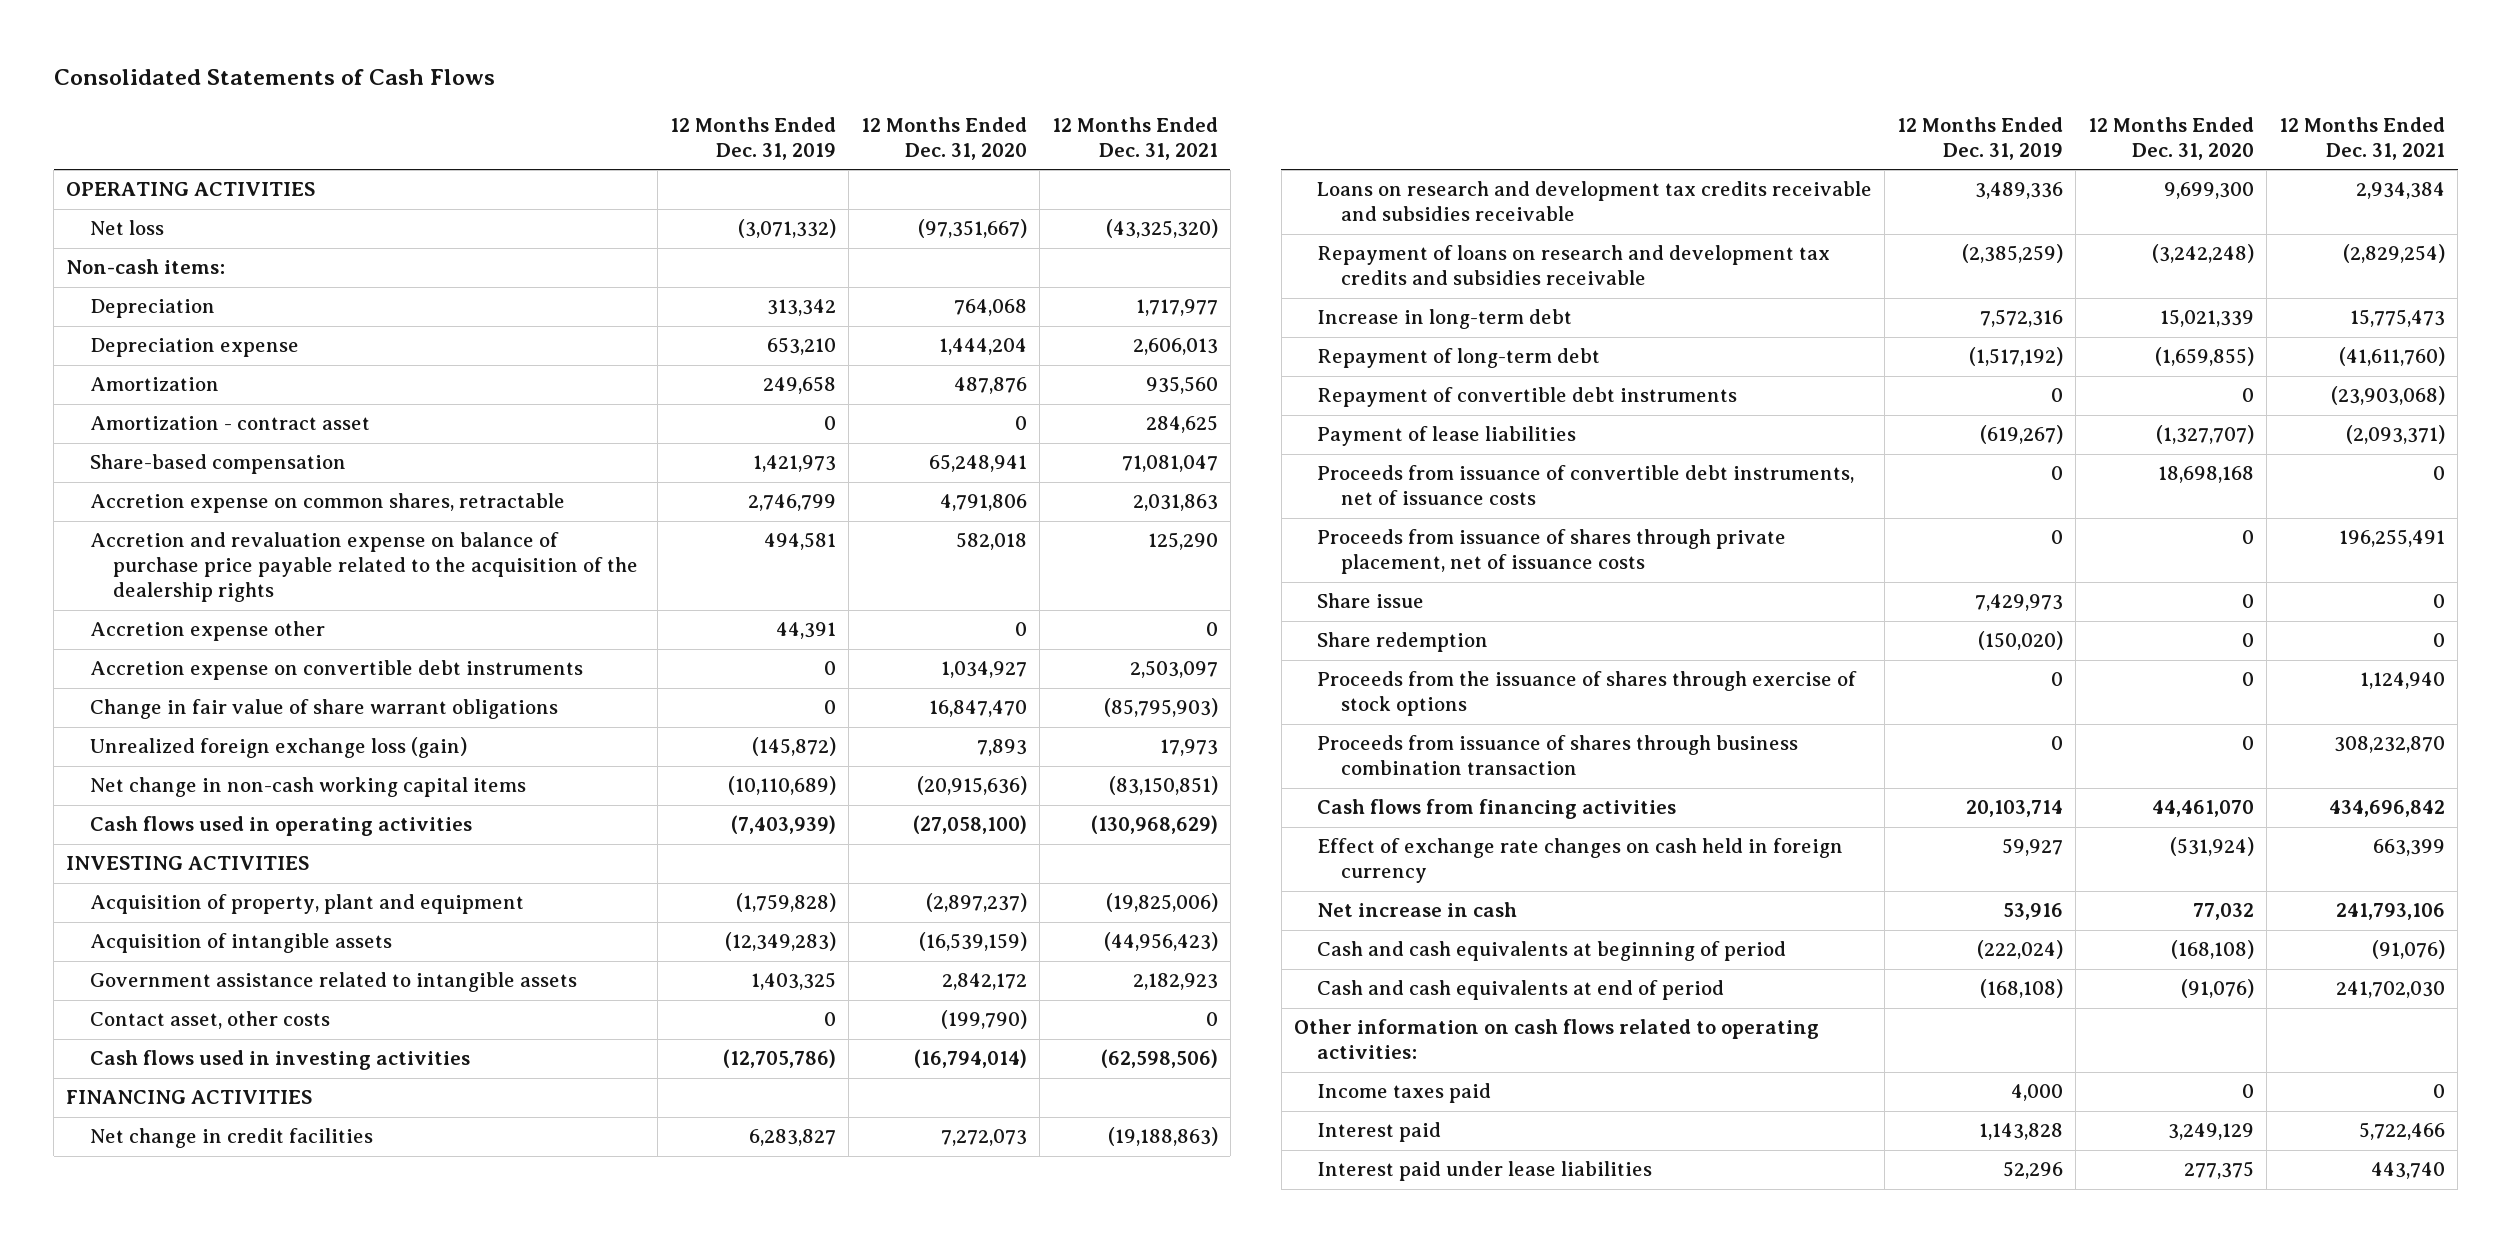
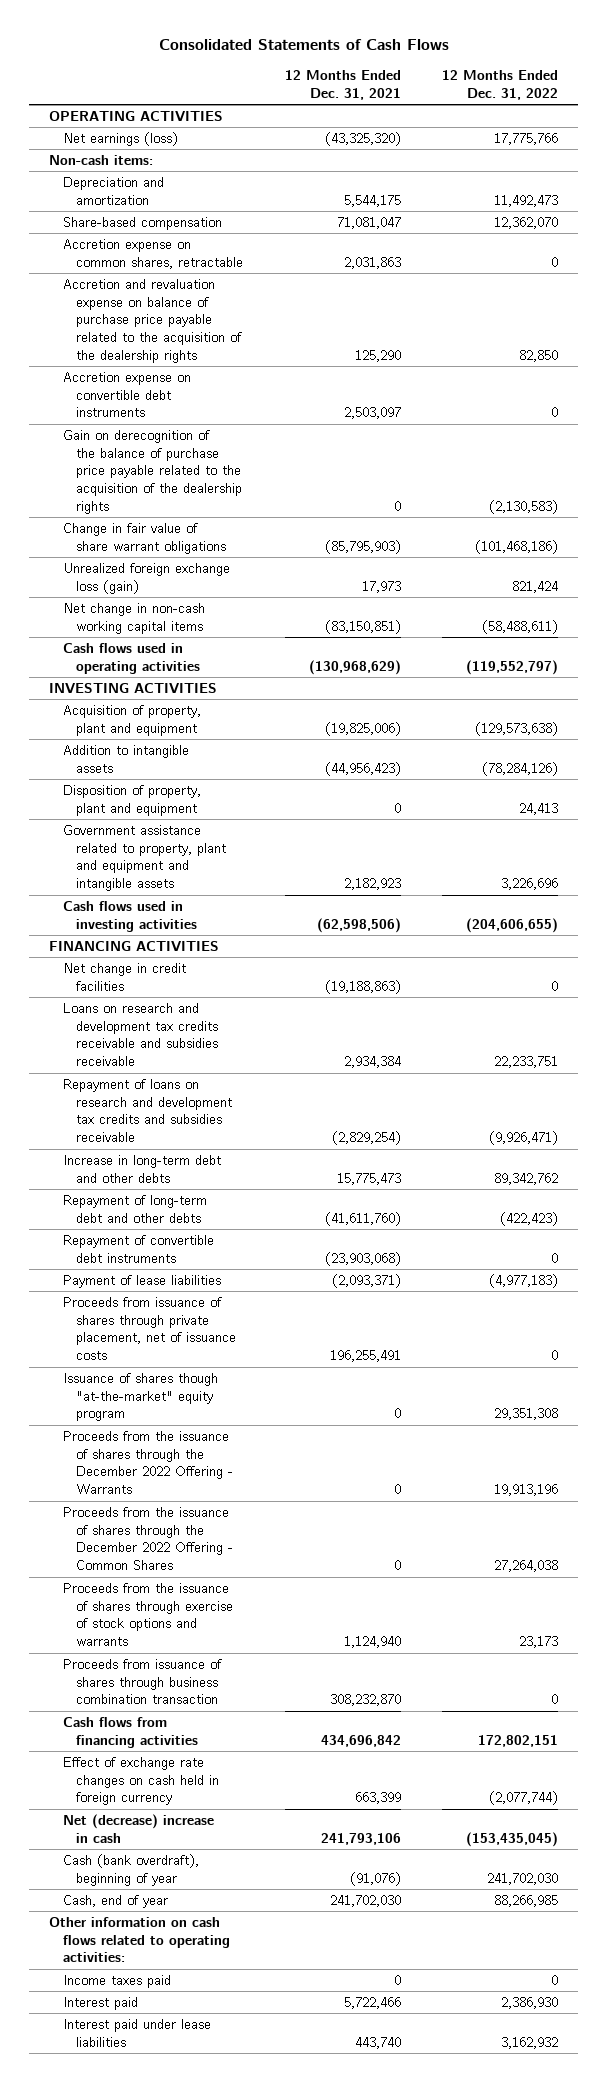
- | 12 Months Ended Dec. 31, 2019 | 12 Months Ended Dec. 31, 2020 | 12 Months Ended Dec. 31, 2021
+ | 12 Months Ended Dec. 31, 2021 | 12 Months Ended Dec. 31, 2022
- Net loss | (3,071,332) | (97,351,667) | (43,325,320)
+ Net earnings (loss) | (43,325,320) | 17,775,766
- Depreciation | 313,342 | 764,068 | 1,717,977
- Depreciation expense | 653,210 | 1,444,204 | 2,606,013
- Amortization | 249,658 | 487,876 | 935,560
- Amortization - contract asset | 0 | 0 | 284,625
+ Depreciation and amortization | 5,544,175 | 11,492,473
- Accretion expense other | 44,391 | 0 | 0
+ Gain on derecognition of the balance of purchase price payable related to the acquisition of the dealership rights | 0 | (2,130,583)
- Acquisition of intangible assets | (12,349,283) | (16,539,159) | (44,956,423)
- Government assistance related to intangible assets | 1,403,325 | 2,842,172 | 2,182,923
- Contact asset, other costs | 0 | (199,790) | 0
+ Addition to intangible assets | (44,956,423) | (78,284,126)
+ Disposition of property, plant and equipment | 0 | 24,413
+ Government assistance related to property, plant and equipment and intangible assets | 2,182,923 | 3,226,696
- Increase in long-term debt | 7,572,316 | 15,021,339 | 15,775,473
- Repayment of long-term debt | (1,517,192) | (1,659,855) | (41,611,760)
+ Increase in long-term debt and other debts | 15,775,473 | 89,342,762
+ Repayment of long-term debt and other debts | (41,611,760) | (422,423)
- Proceeds from issuance of convertible debt instruments, net of issuance costs | 0 | 18,698,168 | 0
- Share issue | 7,429,973 | 0 | 0
- Share redemption | (150,020) | 0 | 0
- Proceeds from the issuance of shares through exercise of stock options | 0 | 0 | 1,124,940
+ Issuance of shares though "at-the-market" equity program | 0 | 29,351,308
+ Proceeds from the issuance of shares through the December 2022 Offering - Warrants | 0 | 19,913,196
+ Proceeds from the issuance of shares through the December 2022 Offering - Common Shares | 0 | 27,264,038
+ Proceeds from the issuance of shares through exercise of stock options and warrants | 1,124,940 | 23,173
- Net increase in cash | 53,916 | 77,032 | 241,793,106
- Cash and cash equivalents at beginning of period | (222,024) | (168,108) | (91,076)
- Cash and cash equivalents at end of period | (168,108) | (91,076) | 241,702,030
+ Net (decrease) increase in cash | 241,793,106 | (153,435,045)
+ Cash (bank overdraft), beginning of year | (91,076) | 241,702,030
+ Cash, end of year | 241,702,030 | 88,266,985

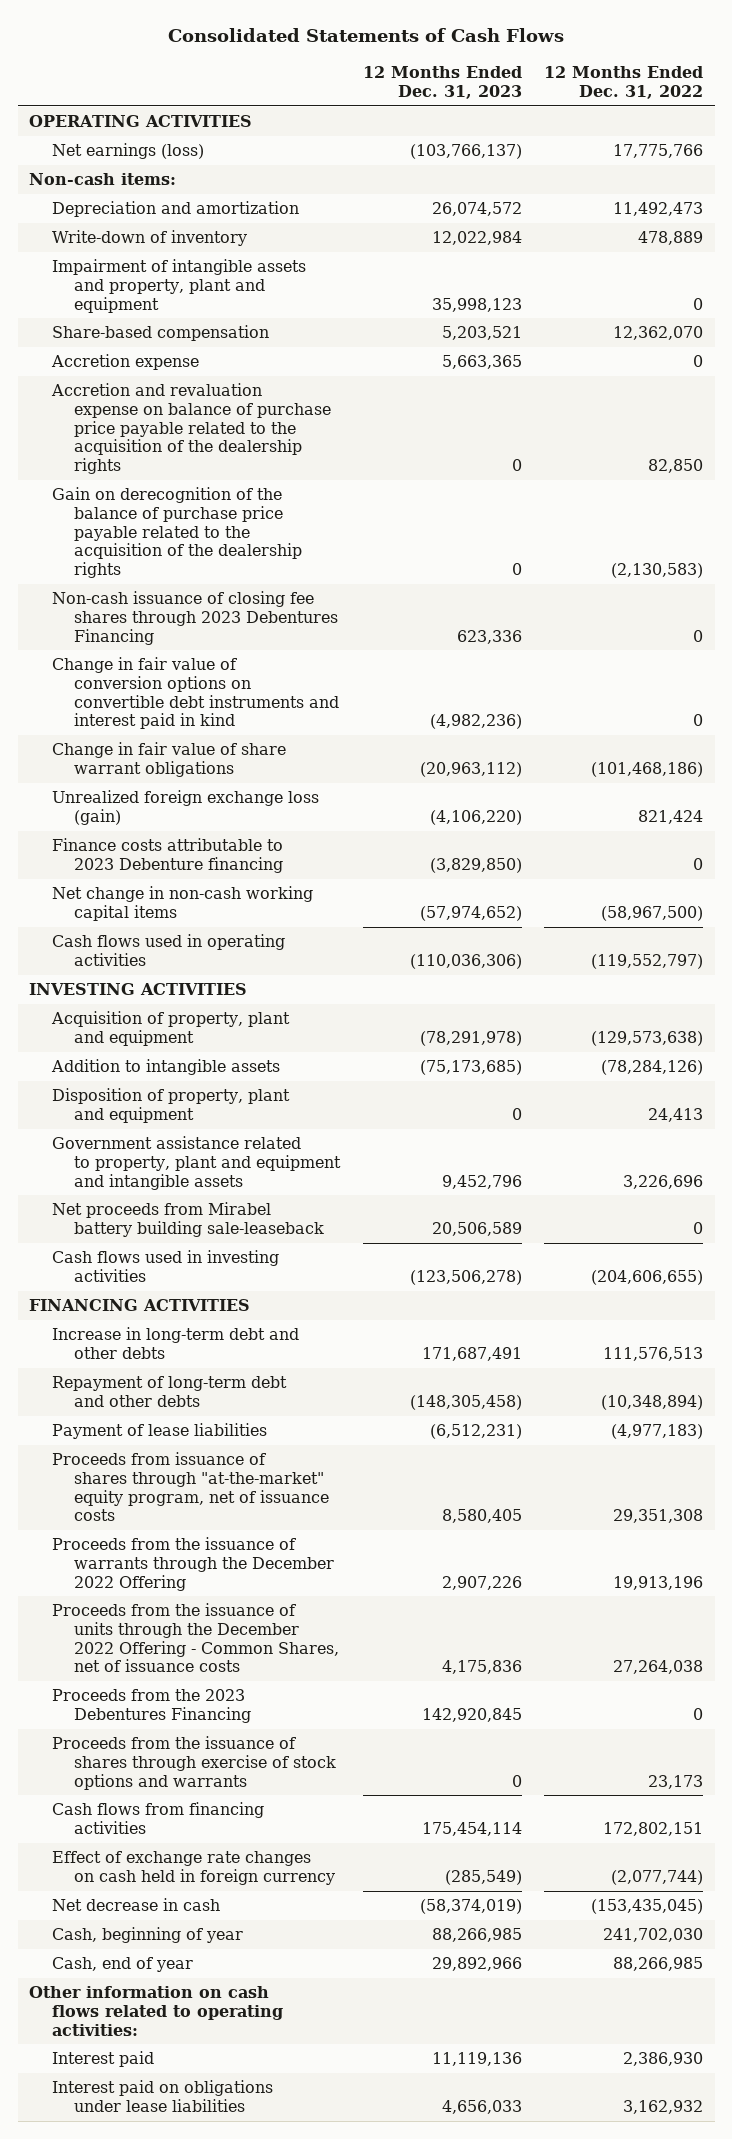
- | 12 Months Ended Dec. 31, 2021 | 12 Months Ended Dec. 31, 2022
+ | 12 Months Ended Dec. 31, 2023 | 12 Months Ended Dec. 31, 2022
+ Write-down of inventory | 12,022,984 | 478,889
+ Impairment of intangible assets and property, plant and equipment | 35,998,123 | 0
- Accretion expense on common shares, retractable | 2,031,863 | 0
+ Accretion expense | 5,663,365 | 0
- Accretion expense on convertible debt instruments | 2,503,097 | 0
+ Non-cash issuance of closing fee shares through 2023 Debentures Financing | 623,336 | 0
+ Change in fair value of conversion options on convertible debt instruments and interest paid in kind | (4,982,236) | 0
- Net change in non-cash working capital items | (83,150,851) | (58,488,611)
+ Finance costs attributable to 2023 Debenture financing | (3,829,850) | 0
+ Net change in non-cash working capital items | (57,974,652) | (58,967,500)
+ Net proceeds from Mirabel battery building sale-leaseback | 20,506,589 | 0
- Net change in credit facilities | (19,188,863) | 0
- Loans on research and development tax credits receivable and subsidies receivable | 2,934,384 | 22,233,751
- Repayment of loans on research and development tax credits and subsidies receivable | (2,829,254) | (9,926,471)
- Increase in long-term debt and other debts | 15,775,473 | 89,342,762
- Repayment of long-term debt and other debts | (41,611,760) | (422,423)
- Repayment of convertible debt instruments | (23,903,068) | 0
+ Increase in long-term debt and other debts | 171,687,491 | 111,576,513
+ Repayment of long-term debt and other debts | (148,305,458) | (10,348,894)
- Proceeds from issuance of shares through private placement, net of issuance costs | 196,255,491 | 0
- Issuance of shares though "at-the-market" equity program | 0 | 29,351,308
- Proceeds from the issuance of shares through the December 2022 Offering - Warrants | 0 | 19,913,196
- Proceeds from the issuance of shares through the December 2022 Offering - Common Shares | 0 | 27,264,038
+ Proceeds from issuance of shares through "at-the-market" equity program, net of issuance costs | 8,580,405 | 29,351,308
+ Proceeds from the issuance of warrants through the December 2022 Offering | 2,907,226 | 19,913,196
+ Proceeds from the issuance of units through the December 2022 Offering - Common Shares, net of issuance costs | 4,175,836 | 27,264,038
+ Proceeds from the 2023 Debentures Financing | 142,920,845 | 0
- Proceeds from issuance of shares through business combination transaction | 308,232,870 | 0
- Net (decrease) increase in cash | 241,793,106 | (153,435,045)
- Cash (bank overdraft), beginning of year | (91,076) | 241,702,030
+ Net decrease in cash | (58,374,019) | (153,435,045)
+ Cash, beginning of year | 88,266,985 | 241,702,030
- Income taxes paid | 0 | 0
- Interest paid under lease liabilities | 443,740 | 3,162,932
+ Interest paid on obligations under lease liabilities | 4,656,033 | 3,162,932

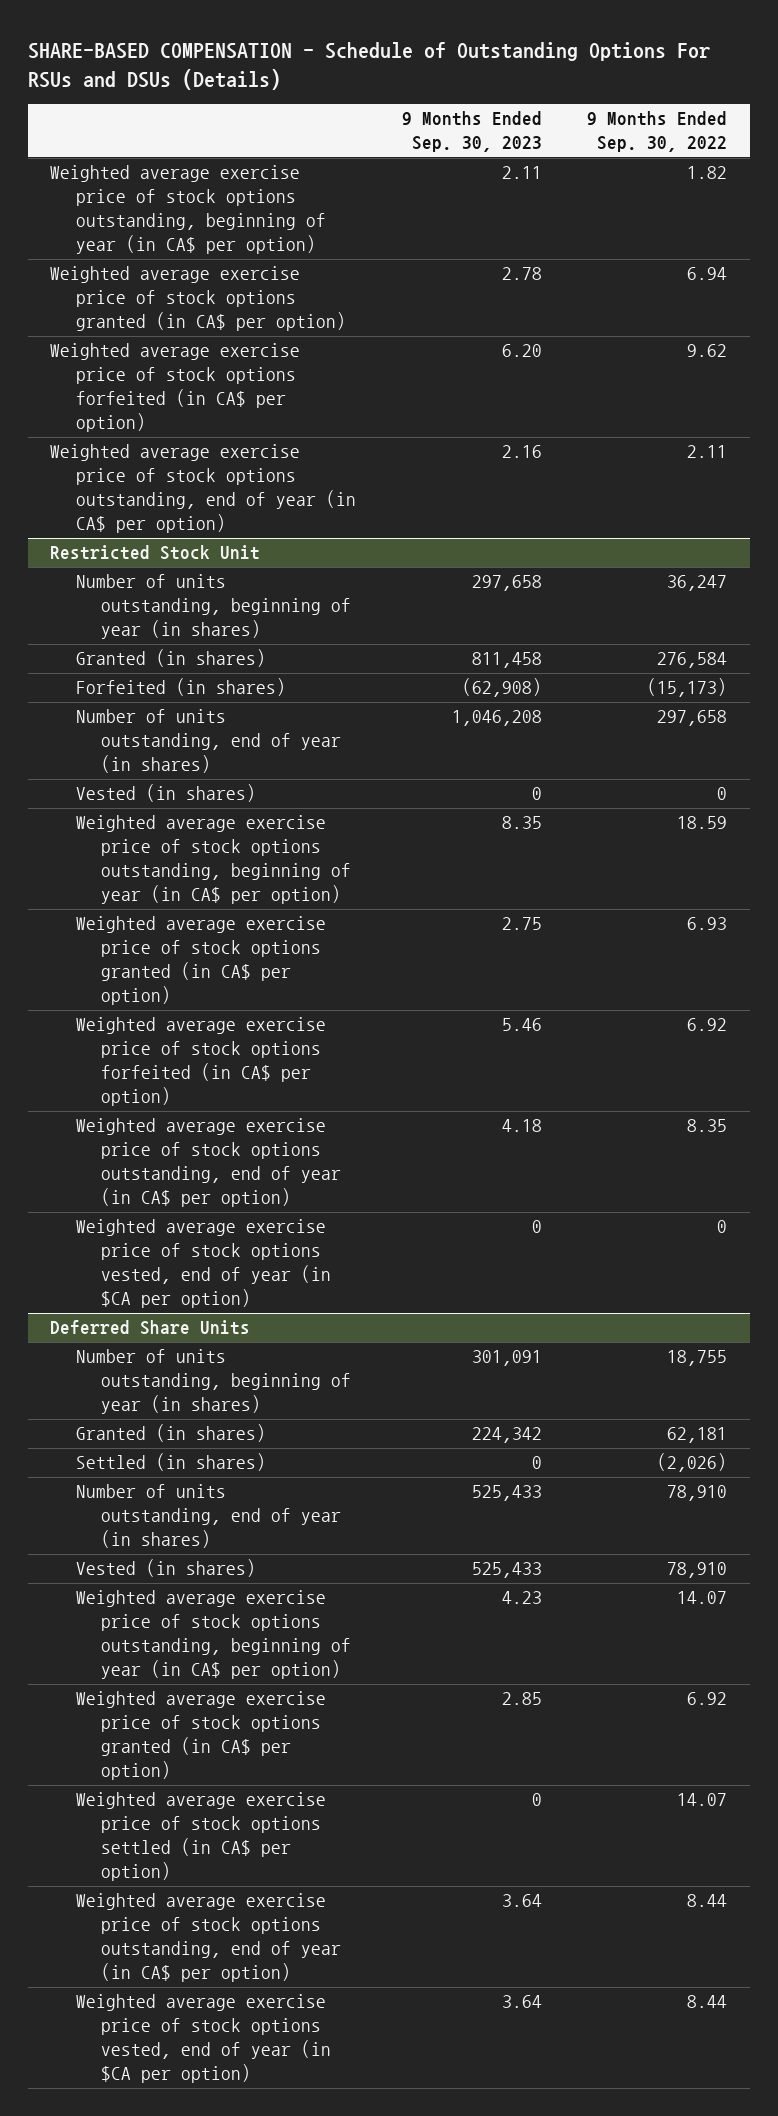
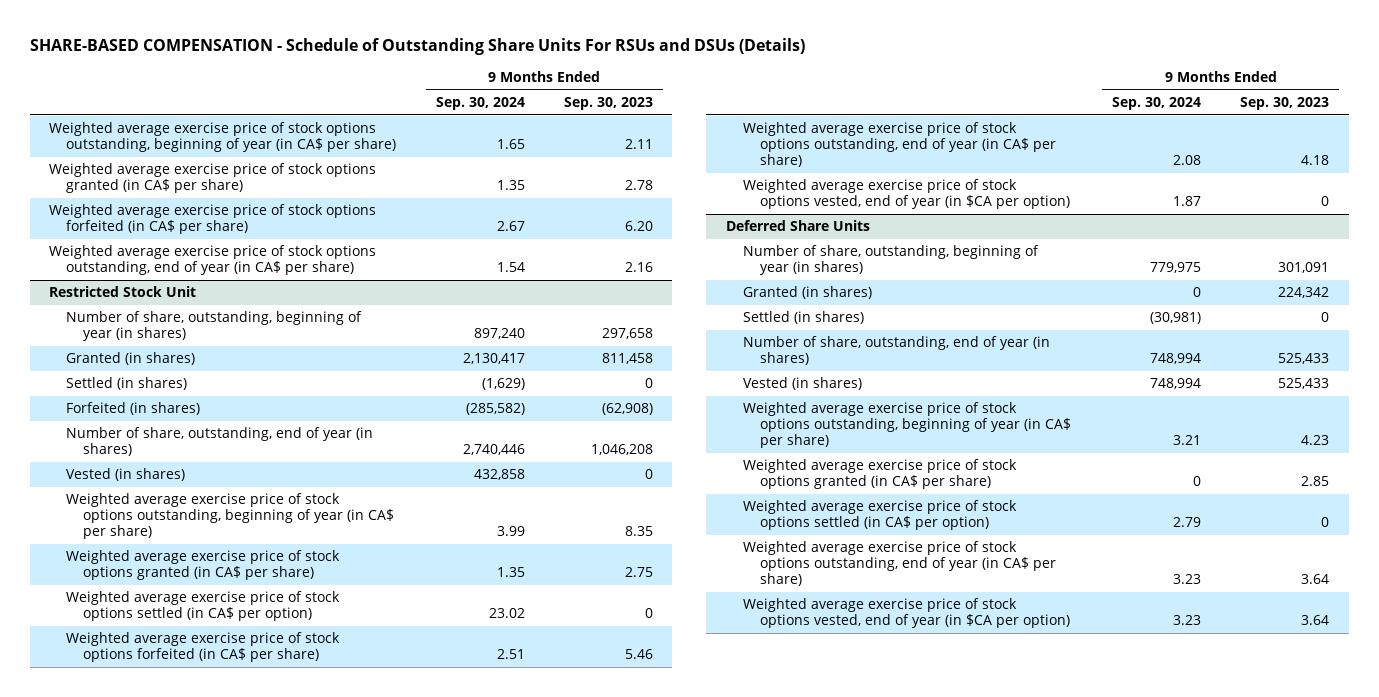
- SHARE-BASED COMPENSATION - Schedule of Outstanding Options For RSUs and DSUs (Details)
+ SHARE-BASED COMPENSATION - Schedule of Outstanding Share Units For RSUs and DSUs (Details)
- | 9 Months Ended Sep. 30, 2023 | 9 Months Ended Sep. 30, 2022
+ | 9 Months Ended Sep. 30, 2024 | 9 Months Ended Sep. 30, 2023
- Weighted average exercise price of stock options outstanding, beginning of year (in CA$ per option) | 2.11 | 1.82
- Weighted average exercise price of stock options granted (in CA$ per option) | 2.78 | 6.94
- Weighted average exercise price of stock options forfeited (in CA$ per option) | 6.20 | 9.62
- Weighted average exercise price of stock options outstanding, end of year (in CA$ per option) | 2.16 | 2.11
+ Weighted average exercise price of stock options outstanding, beginning of year (in CA$ per share) | 1.65 | 2.11
+ Weighted average exercise price of stock options granted (in CA$ per share) | 1.35 | 2.78
+ Weighted average exercise price of stock options forfeited (in CA$ per share) | 2.67 | 6.20
+ Weighted average exercise price of stock options outstanding, end of year (in CA$ per share) | 1.54 | 2.16
@ Restricted Stock Unit
- Number of units outstanding, beginning of year (in shares) | 297,658 | 36,247
+ Number of share, outstanding, beginning of year (in shares) | 897,240 | 297,658
+ Settled (in shares) | (1,629) | 0
- Number of units outstanding, end of year (in shares) | 1,046,208 | 297,658
+ Number of share, outstanding, end of year (in shares) | 2,740,446 | 1,046,208
- Weighted average exercise price of stock options outstanding, beginning of year (in CA$ per option) | 8.35 | 18.59
- Weighted average exercise price of stock options granted (in CA$ per option) | 2.75 | 6.93
- Weighted average exercise price of stock options forfeited (in CA$ per option) | 5.46 | 6.92
- Weighted average exercise price of stock options outstanding, end of year (in CA$ per option) | 4.18 | 8.35
+ Weighted average exercise price of stock options outstanding, beginning of year (in CA$ per share) | 3.99 | 8.35
+ Weighted average exercise price of stock options granted (in CA$ per share) | 1.35 | 2.75
+ Weighted average exercise price of stock options settled (in CA$ per option) | 23.02 | 0
+ Weighted average exercise price of stock options forfeited (in CA$ per share) | 2.51 | 5.46
+ Weighted average exercise price of stock options outstanding, end of year (in CA$ per share) | 2.08 | 4.18
@ Deferred Share Units
- Number of units outstanding, beginning of year (in shares) | 301,091 | 18,755
+ Number of share, outstanding, beginning of year (in shares) | 779,975 | 301,091
- Number of units outstanding, end of year (in shares) | 525,433 | 78,910
+ Number of share, outstanding, end of year (in shares) | 748,994 | 525,433
- Weighted average exercise price of stock options outstanding, beginning of year (in CA$ per option) | 4.23 | 14.07
- Weighted average exercise price of stock options granted (in CA$ per option) | 2.85 | 6.92
+ Weighted average exercise price of stock options outstanding, beginning of year (in CA$ per share) | 3.21 | 4.23
+ Weighted average exercise price of stock options granted (in CA$ per share) | 0 | 2.85
- Weighted average exercise price of stock options outstanding, end of year (in CA$ per option) | 3.64 | 8.44
+ Weighted average exercise price of stock options outstanding, end of year (in CA$ per share) | 3.23 | 3.64

